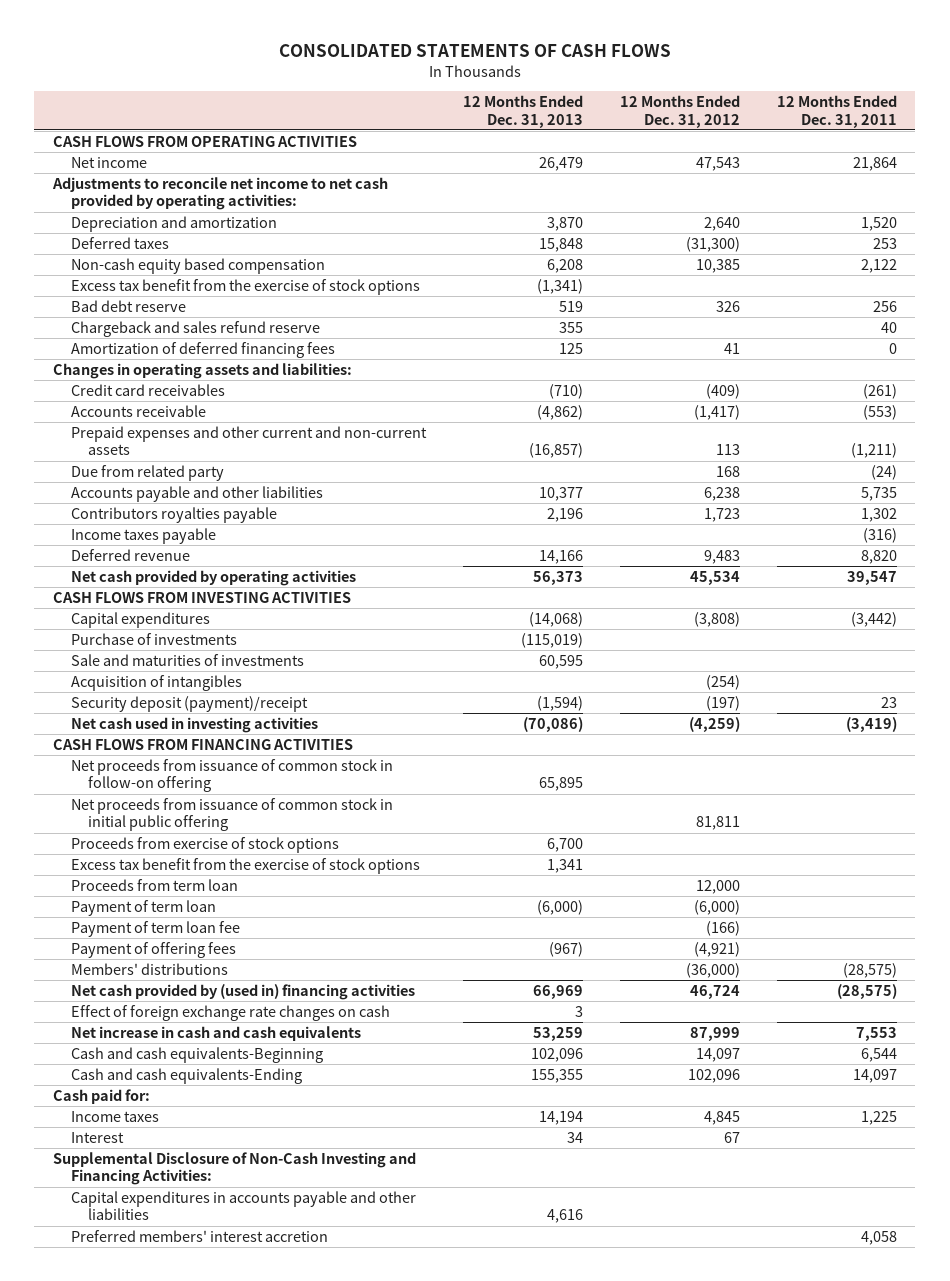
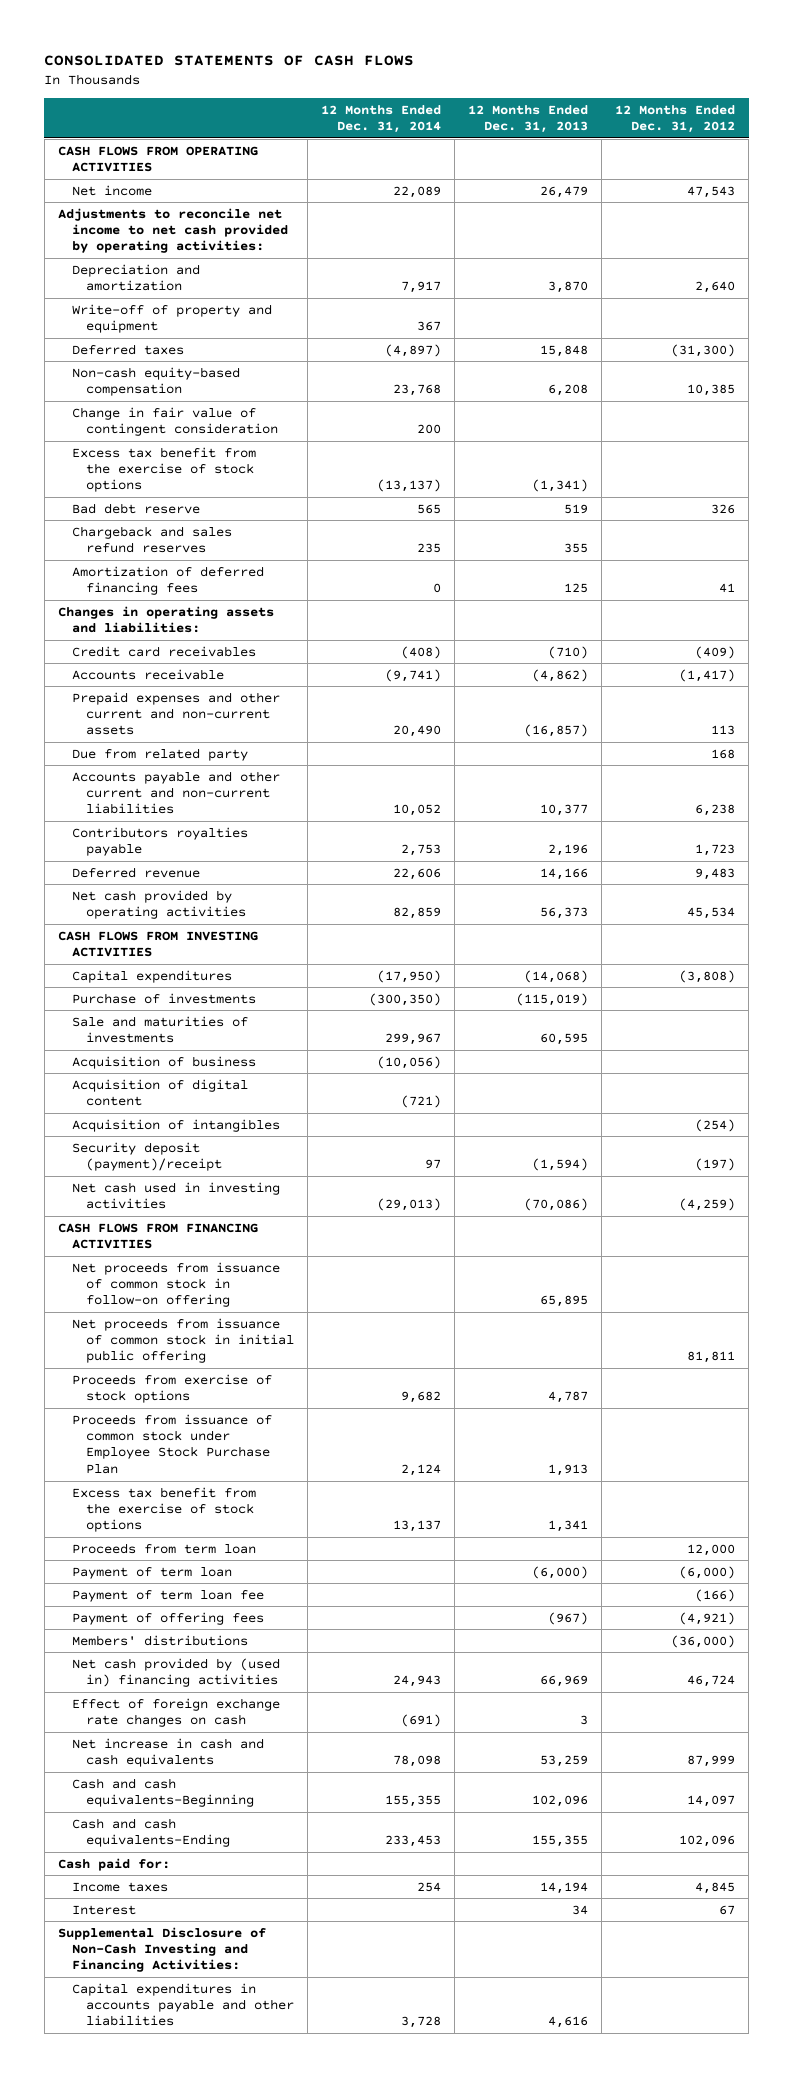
- | 12 Months Ended Dec. 31, 2013 | 12 Months Ended Dec. 31, 2012 | 12 Months Ended Dec. 31, 2011
+ | 12 Months Ended Dec. 31, 2014 | 12 Months Ended Dec. 31, 2013 | 12 Months Ended Dec. 31, 2012
+ Write-off of property and equipment | 367 | |
- Non-cash equity based compensation | 6,208 | 10,385 | 2,122
+ Non-cash equity-based compensation | 23,768 | 6,208 | 10,385
+ Change in fair value of contingent consideration | 200 | |
- Chargeback and sales refund reserve | 355 | | 40
+ Chargeback and sales refund reserves | 235 | 355 |
- Accounts payable and other liabilities | 10,377 | 6,238 | 5,735
+ Accounts payable and other current and non-current liabilities | 10,052 | 10,377 | 6,238
- Income taxes payable | | | (316)
+ Acquisition of business | (10,056) | |
+ Acquisition of digital content | (721) | |
- Proceeds from exercise of stock options | 6,700 | |
+ Proceeds from exercise of stock options | 9,682 | 4,787 |
+ Proceeds from issuance of common stock under Employee Stock Purchase Plan | 2,124 | 1,913 |
- Preferred members' interest accretion | | | 4,058

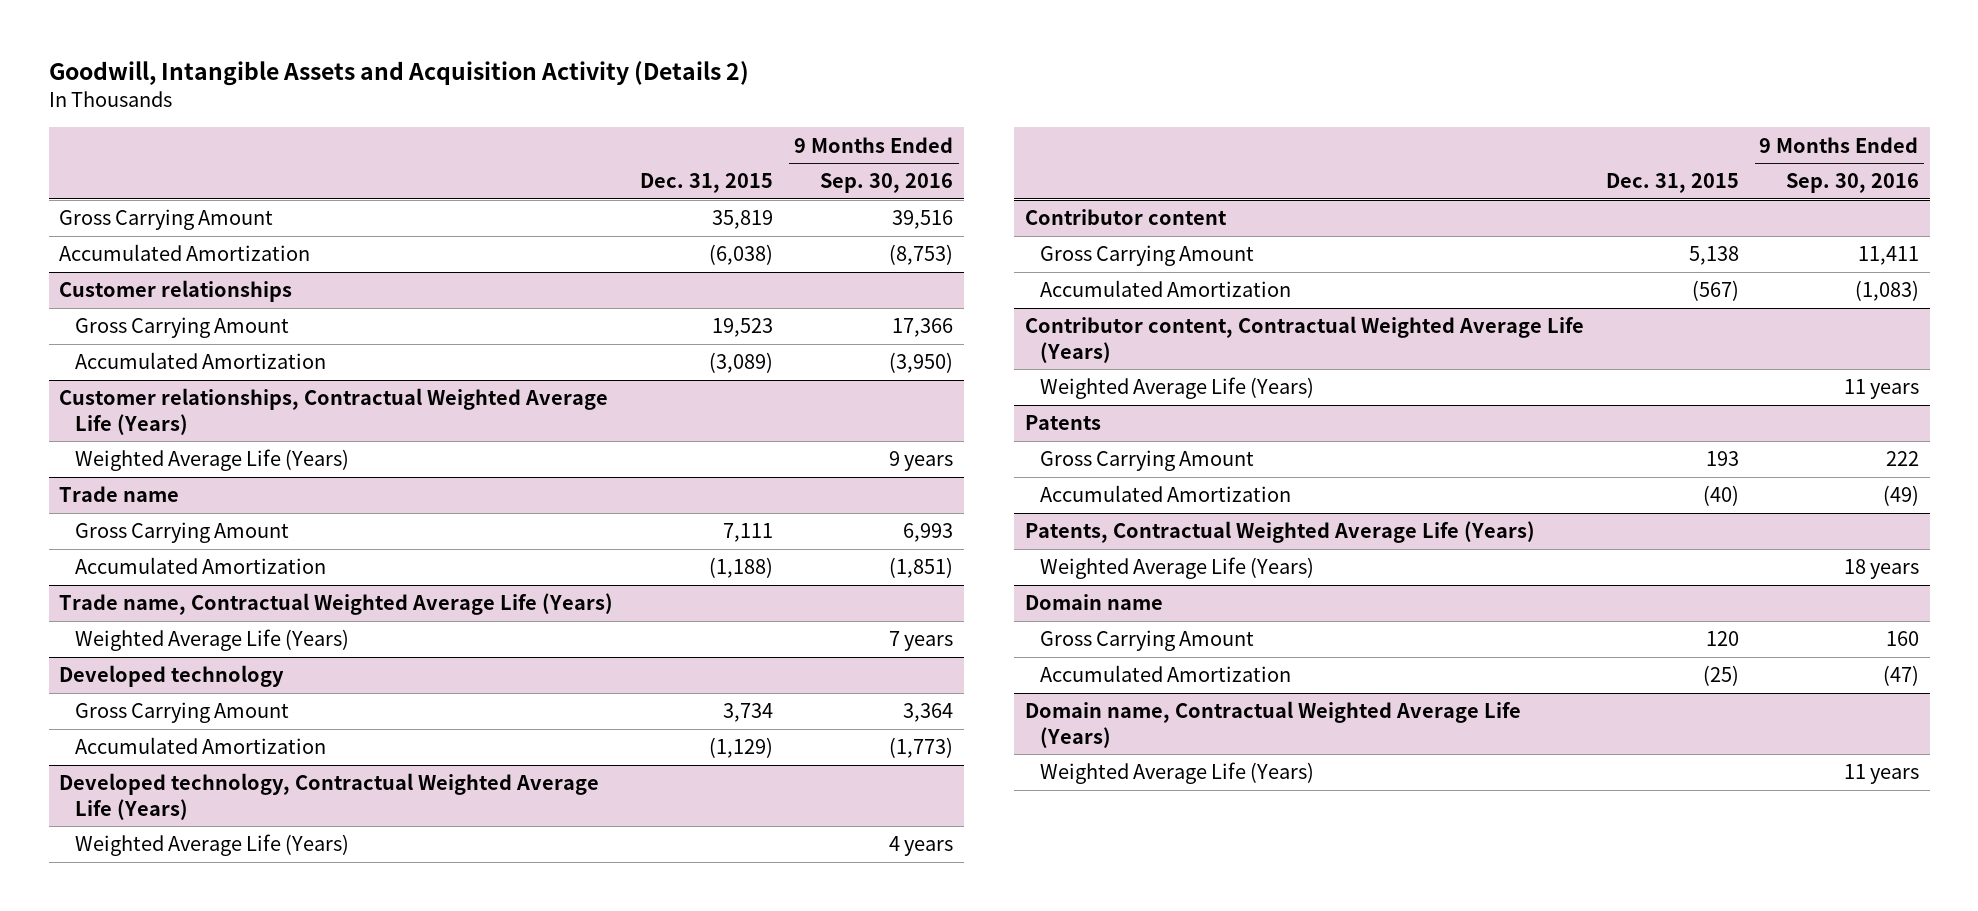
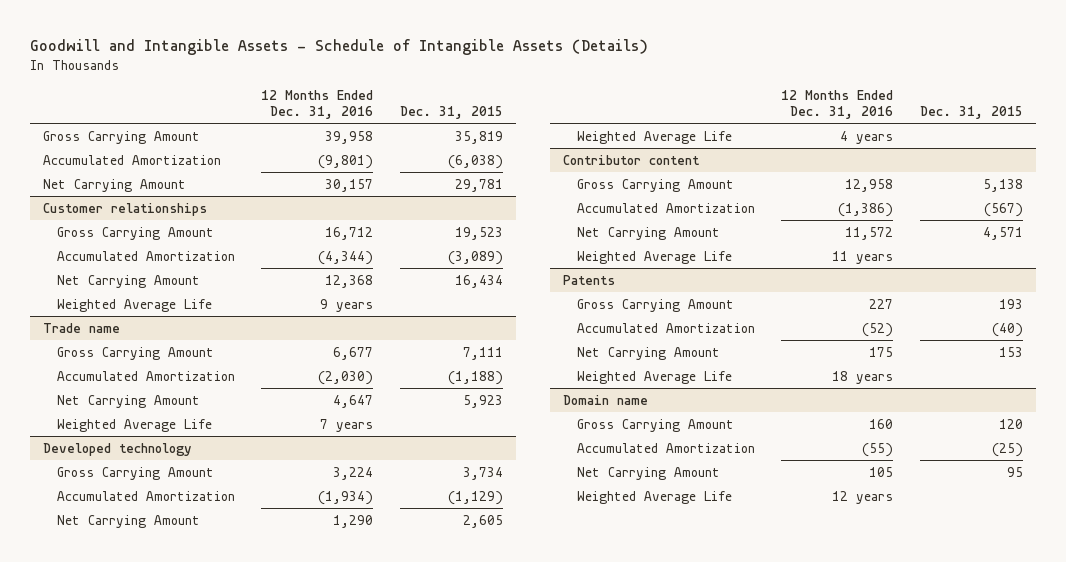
- Goodwill, Intangible Assets and Acquisition Activity (Details 2)
+ Goodwill and Intangible Assets - Schedule of Intangible Assets (Details)
- | Dec. 31, 2015 | 9 Months Ended Sep. 30, 2016
+ | 12 Months Ended Dec. 31, 2016 | Dec. 31, 2015
+ Net Carrying Amount | 30,157 | 29,781
- Customer relationships, Contractual Weighted Average Life (Years)
- Weighted Average Life (Years) | | 9 years
@ Customer relationships
+ Net Carrying Amount | 12,368 | 16,434
+ Weighted Average Life | 9 years |
- Trade name, Contractual Weighted Average Life (Years)
- Weighted Average Life (Years) | | 7 years
@ Trade name
+ Net Carrying Amount | 4,647 | 5,923
+ Weighted Average Life | 7 years |
- Developed technology, Contractual Weighted Average Life (Years)
- Weighted Average Life (Years) | | 4 years
@ Developed technology
+ Net Carrying Amount | 1,290 | 2,605
+ Weighted Average Life | 4 years |
- Contributor content, Contractual Weighted Average Life (Years)
- Weighted Average Life (Years) | | 11 years
@ Contributor content
+ Net Carrying Amount | 11,572 | 4,571
+ Weighted Average Life | 11 years |
- Patents, Contractual Weighted Average Life (Years)
- Weighted Average Life (Years) | | 18 years
@ Patents
+ Net Carrying Amount | 175 | 153
+ Weighted Average Life | 18 years |
- Domain name, Contractual Weighted Average Life (Years)
- Weighted Average Life (Years) | | 11 years
@ Domain name
+ Net Carrying Amount | 105 | 95
+ Weighted Average Life | 12 years |

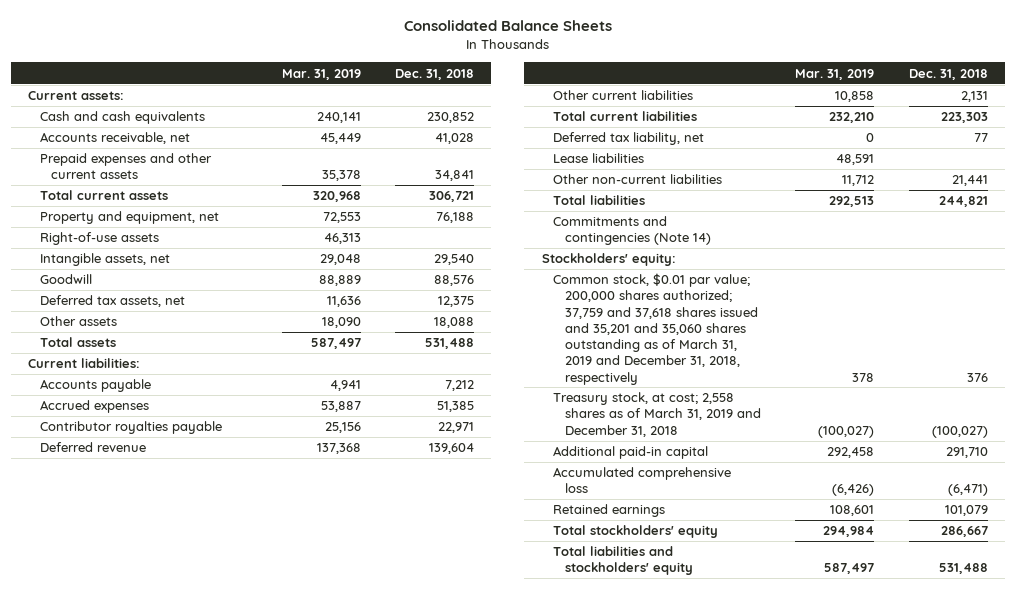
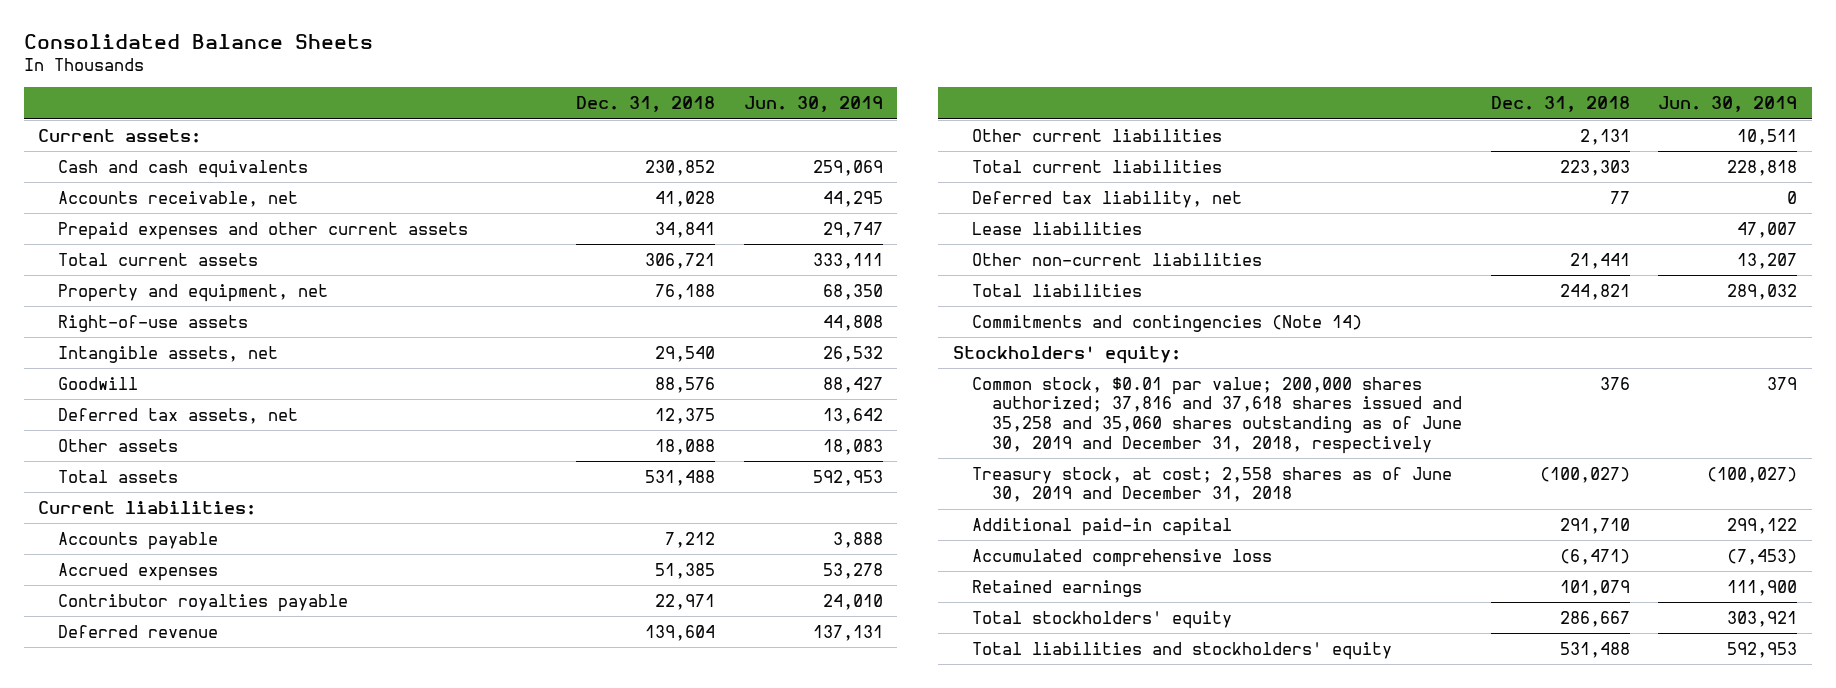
- | Mar. 31, 2019 | Dec. 31, 2018
+ | Dec. 31, 2018 | Jun. 30, 2019
- Common stock, $0.01 par value; 200,000 shares authorized; 37,759 and 37,618 shares issued and 35,201 and 35,060 shares outstanding as of March 31, 2019 and December 31, 2018, respectively | 378 | 376
- Treasury stock, at cost; 2,558 shares as of March 31, 2019 and December 31, 2018 | (100,027) | (100,027)
+ Common stock, $0.01 par value; 200,000 shares authorized; 37,816 and 37,618 shares issued and 35,258 and 35,060 shares outstanding as of June 30, 2019 and December 31, 2018, respectively | 376 | 379
+ Treasury stock, at cost; 2,558 shares as of June 30, 2019 and December 31, 2018 | (100,027) | (100,027)

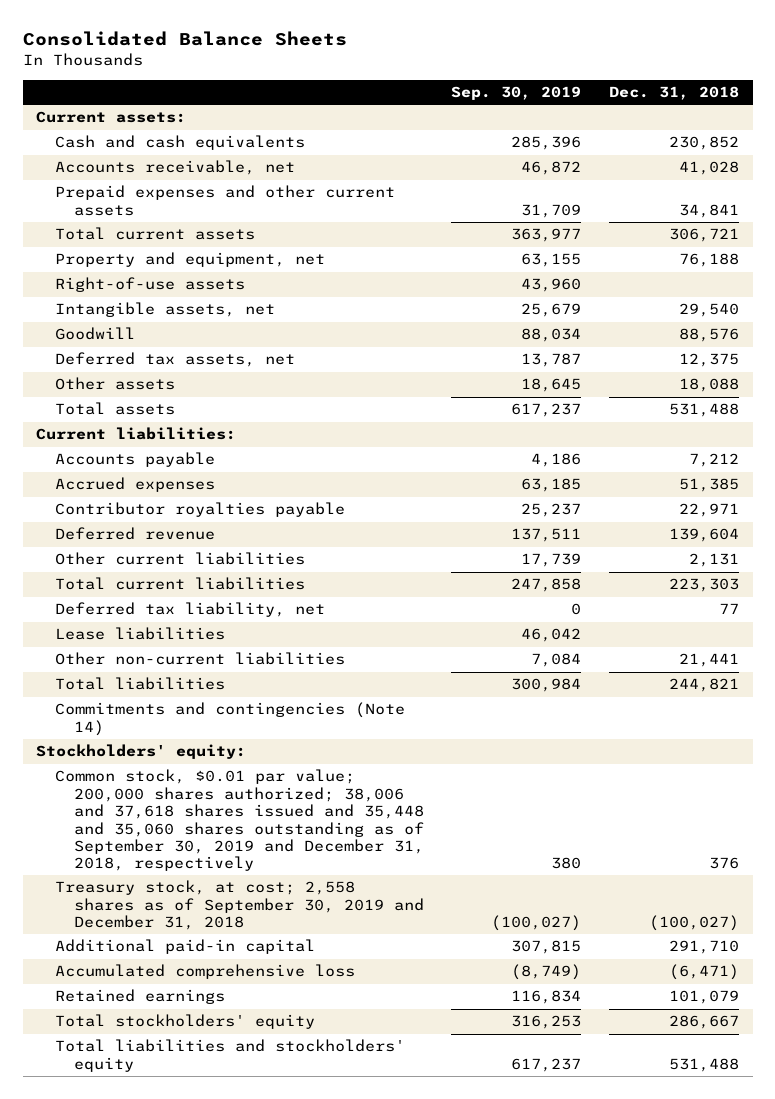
- | Dec. 31, 2018 | Jun. 30, 2019
+ | Sep. 30, 2019 | Dec. 31, 2018
- Common stock, $0.01 par value; 200,000 shares authorized; 37,816 and 37,618 shares issued and 35,258 and 35,060 shares outstanding as of June 30, 2019 and December 31, 2018, respectively | 376 | 379
- Treasury stock, at cost; 2,558 shares as of June 30, 2019 and December 31, 2018 | (100,027) | (100,027)
+ Common stock, $0.01 par value; 200,000 shares authorized; 38,006 and 37,618 shares issued and 35,448 and 35,060 shares outstanding as of September 30, 2019 and December 31, 2018, respectively | 380 | 376
+ Treasury stock, at cost; 2,558 shares as of September 30, 2019 and December 31, 2018 | (100,027) | (100,027)

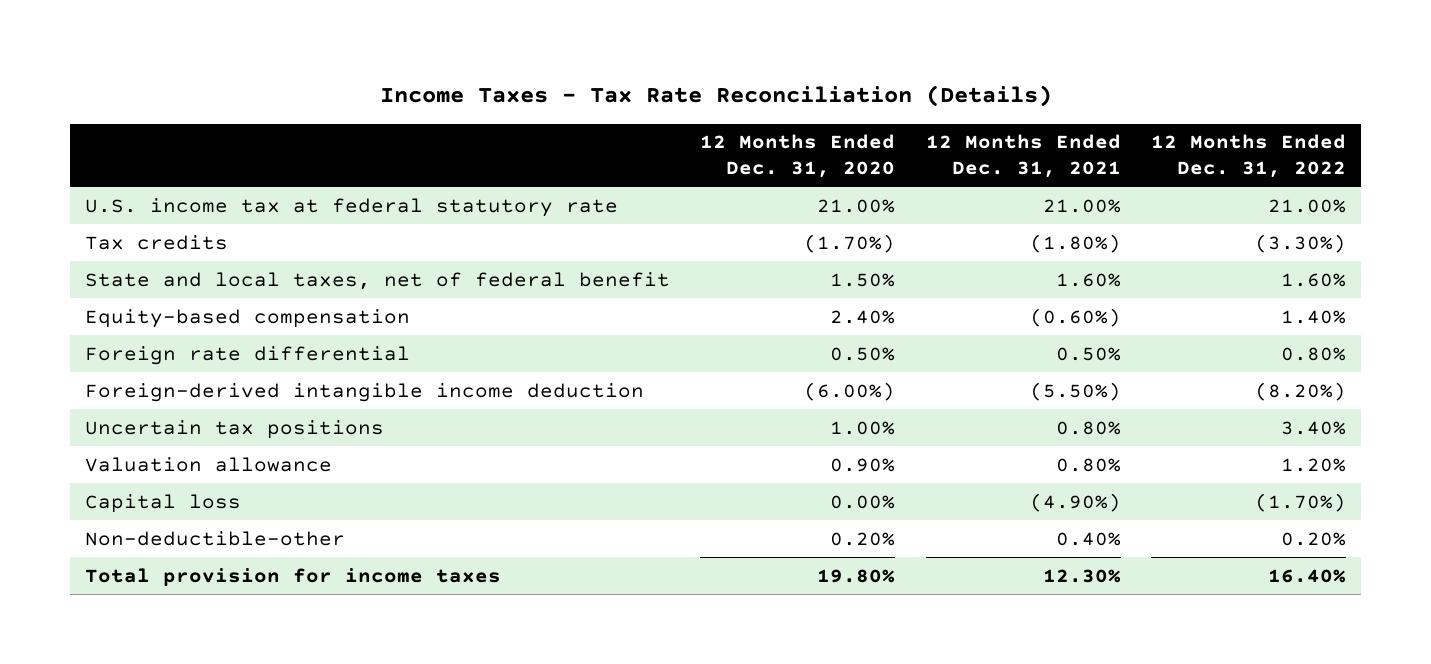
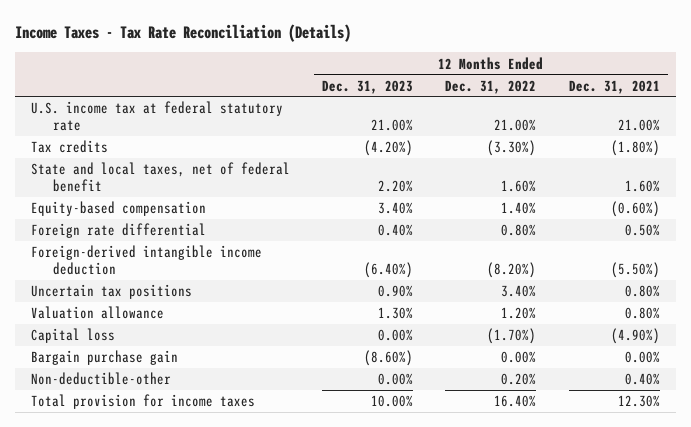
- | 12 Months Ended Dec. 31, 2020 | 12 Months Ended Dec. 31, 2021 | 12 Months Ended Dec. 31, 2022
+ | 12 Months Ended Dec. 31, 2023 | 12 Months Ended Dec. 31, 2022 | 12 Months Ended Dec. 31, 2021
+ Bargain purchase gain | (8.60%) | 0.00% | 0.00%

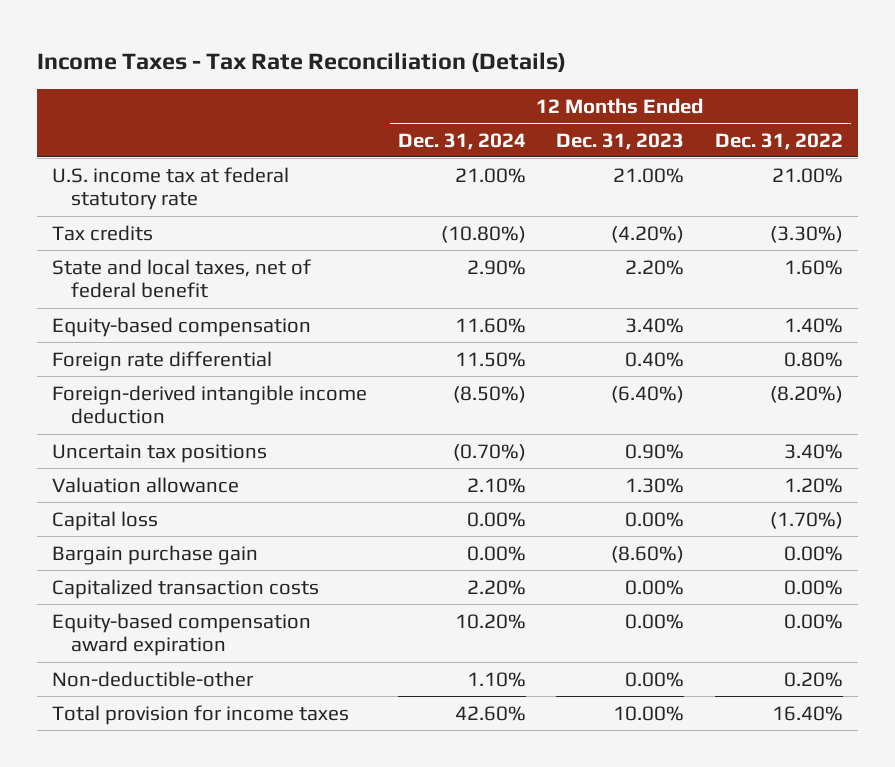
- | 12 Months Ended Dec. 31, 2023 | 12 Months Ended Dec. 31, 2022 | 12 Months Ended Dec. 31, 2021
+ | 12 Months Ended Dec. 31, 2024 | 12 Months Ended Dec. 31, 2023 | 12 Months Ended Dec. 31, 2022
+ Capitalized transaction costs | 2.20% | 0.00% | 0.00%
+ Equity-based compensation award expiration | 10.20% | 0.00% | 0.00%

